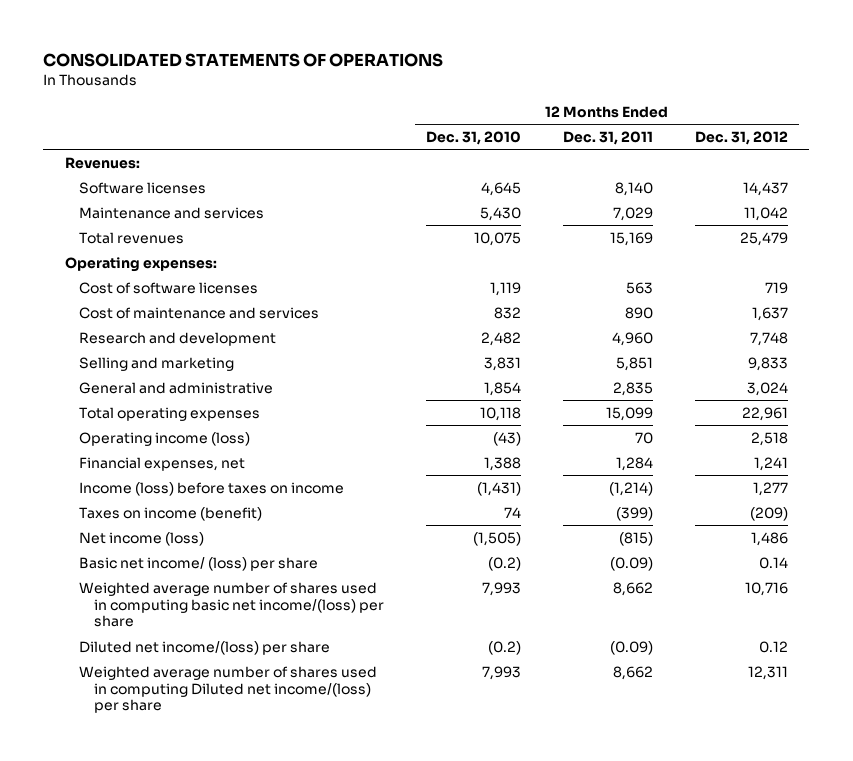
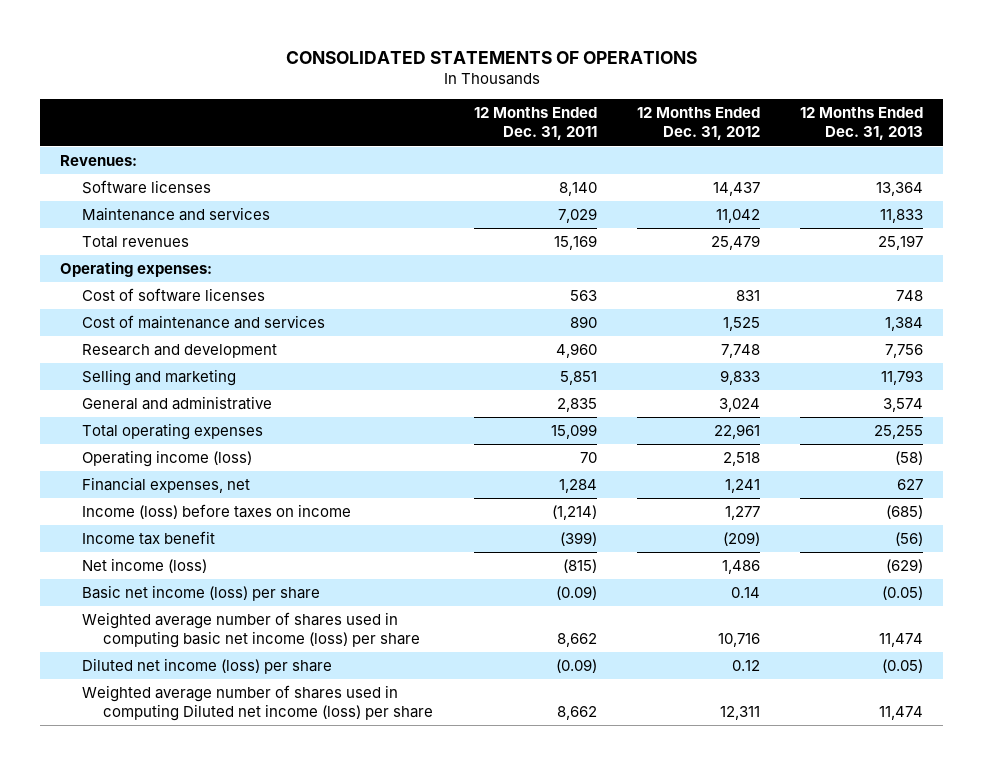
- | 12 Months Ended Dec. 31, 2010 | 12 Months Ended Dec. 31, 2011 | 12 Months Ended Dec. 31, 2012
+ | 12 Months Ended Dec. 31, 2011 | 12 Months Ended Dec. 31, 2012 | 12 Months Ended Dec. 31, 2013
- Cost of software licenses | 1,119 | 563 | 719
- Cost of maintenance and services | 832 | 890 | 1,637
+ Cost of software licenses | 563 | 831 | 748
+ Cost of maintenance and services | 890 | 1,525 | 1,384
- Taxes on income (benefit) | 74 | (399) | (209)
+ Income tax benefit | (399) | (209) | (56)
- Basic net income/ (loss) per share | (0.2) | (0.09) | 0.14
- Weighted average number of shares used in computing basic net income/(loss) per share | 7,993 | 8,662 | 10,716
- Diluted net income/(loss) per share | (0.2) | (0.09) | 0.12
- Weighted average number of shares used in computing Diluted net income/(loss) per share | 7,993 | 8,662 | 12,311
+ Basic net income (loss) per share | (0.09) | 0.14 | (0.05)
+ Weighted average number of shares used in computing basic net income (loss) per share | 8,662 | 10,716 | 11,474
+ Diluted net income (loss) per share | (0.09) | 0.12 | (0.05)
+ Weighted average number of shares used in computing Diluted net income (loss) per share | 8,662 | 12,311 | 11,474

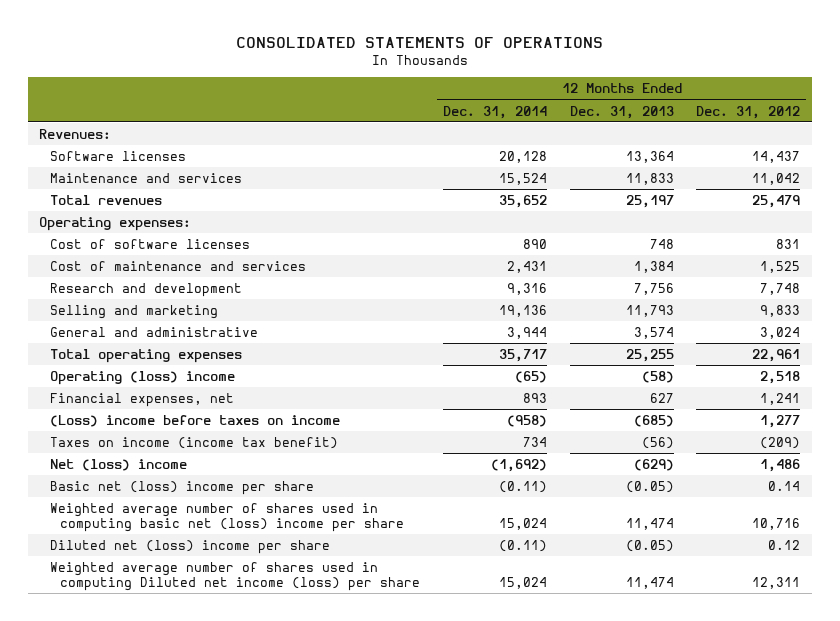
- | 12 Months Ended Dec. 31, 2011 | 12 Months Ended Dec. 31, 2012 | 12 Months Ended Dec. 31, 2013
+ | 12 Months Ended Dec. 31, 2014 | 12 Months Ended Dec. 31, 2013 | 12 Months Ended Dec. 31, 2012
- Operating income (loss) | 70 | 2,518 | (58)
+ Operating (loss) income | (65) | (58) | 2,518
- Income (loss) before taxes on income | (1,214) | 1,277 | (685)
- Income tax benefit | (399) | (209) | (56)
- Net income (loss) | (815) | 1,486 | (629)
- Basic net income (loss) per share | (0.09) | 0.14 | (0.05)
- Weighted average number of shares used in computing basic net income (loss) per share | 8,662 | 10,716 | 11,474
- Diluted net income (loss) per share | (0.09) | 0.12 | (0.05)
+ (Loss) income before taxes on income | (958) | (685) | 1,277
+ Taxes on income (income tax benefit) | 734 | (56) | (209)
+ Net (loss) income | (1,692) | (629) | 1,486
+ Basic net (loss) income per share | (0.11) | (0.05) | 0.14
+ Weighted average number of shares used in computing basic net (loss) income per share | 15,024 | 11,474 | 10,716
+ Diluted net (loss) income per share | (0.11) | (0.05) | 0.12

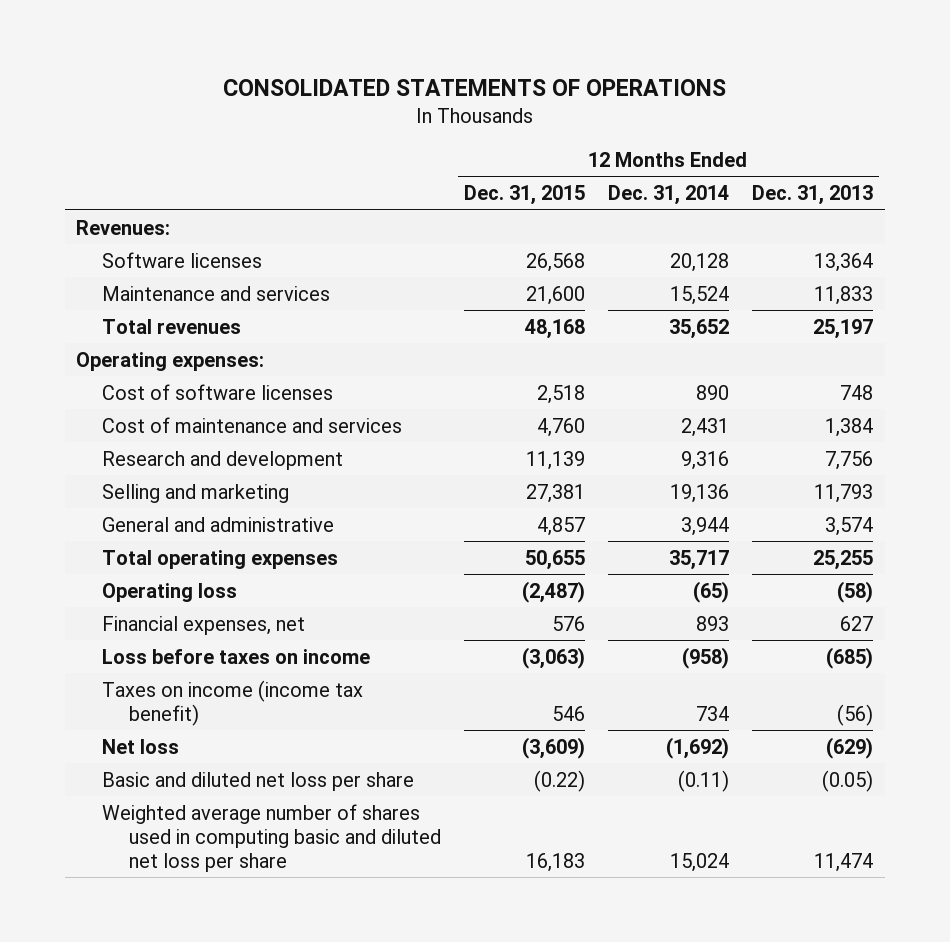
- | 12 Months Ended Dec. 31, 2014 | 12 Months Ended Dec. 31, 2013 | 12 Months Ended Dec. 31, 2012
+ | 12 Months Ended Dec. 31, 2015 | 12 Months Ended Dec. 31, 2014 | 12 Months Ended Dec. 31, 2013
- Operating (loss) income | (65) | (58) | 2,518
+ Operating loss | (2,487) | (65) | (58)
- (Loss) income before taxes on income | (958) | (685) | 1,277
+ Loss before taxes on income | (3,063) | (958) | (685)
- Net (loss) income | (1,692) | (629) | 1,486
- Basic net (loss) income per share | (0.11) | (0.05) | 0.14
- Weighted average number of shares used in computing basic net (loss) income per share | 15,024 | 11,474 | 10,716
- Diluted net (loss) income per share | (0.11) | (0.05) | 0.12
- Weighted average number of shares used in computing Diluted net income (loss) per share | 15,024 | 11,474 | 12,311
+ Net loss | (3,609) | (1,692) | (629)
+ Basic and diluted net loss per share | (0.22) | (0.11) | (0.05)
+ Weighted average number of shares used in computing basic and diluted net loss per share | 16,183 | 15,024 | 11,474

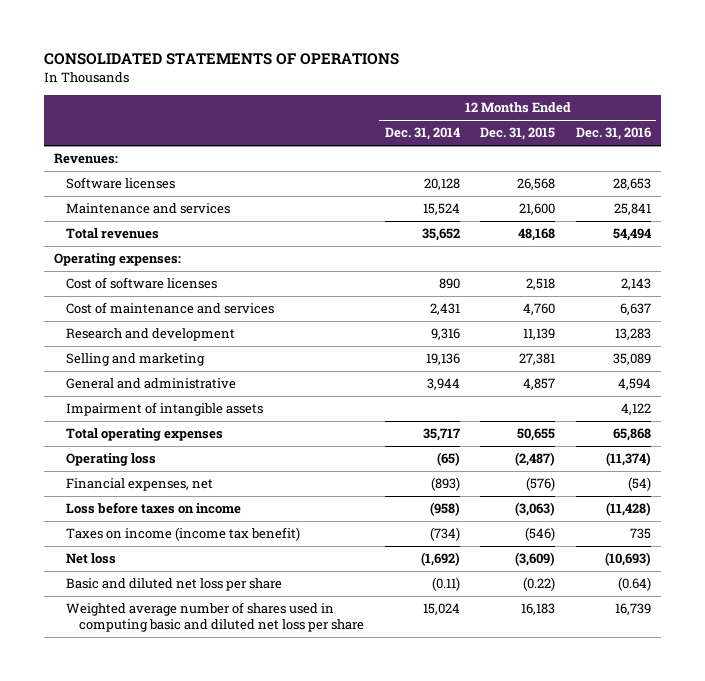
- | 12 Months Ended Dec. 31, 2015 | 12 Months Ended Dec. 31, 2014 | 12 Months Ended Dec. 31, 2013
+ | 12 Months Ended Dec. 31, 2014 | 12 Months Ended Dec. 31, 2015 | 12 Months Ended Dec. 31, 2016
+ Impairment of intangible assets | | | 4,122
- Financial expenses, net | 576 | 893 | 627
+ Financial expenses, net | (893) | (576) | (54)
- Taxes on income (income tax benefit) | 546 | 734 | (56)
+ Taxes on income (income tax benefit) | (734) | (546) | 735

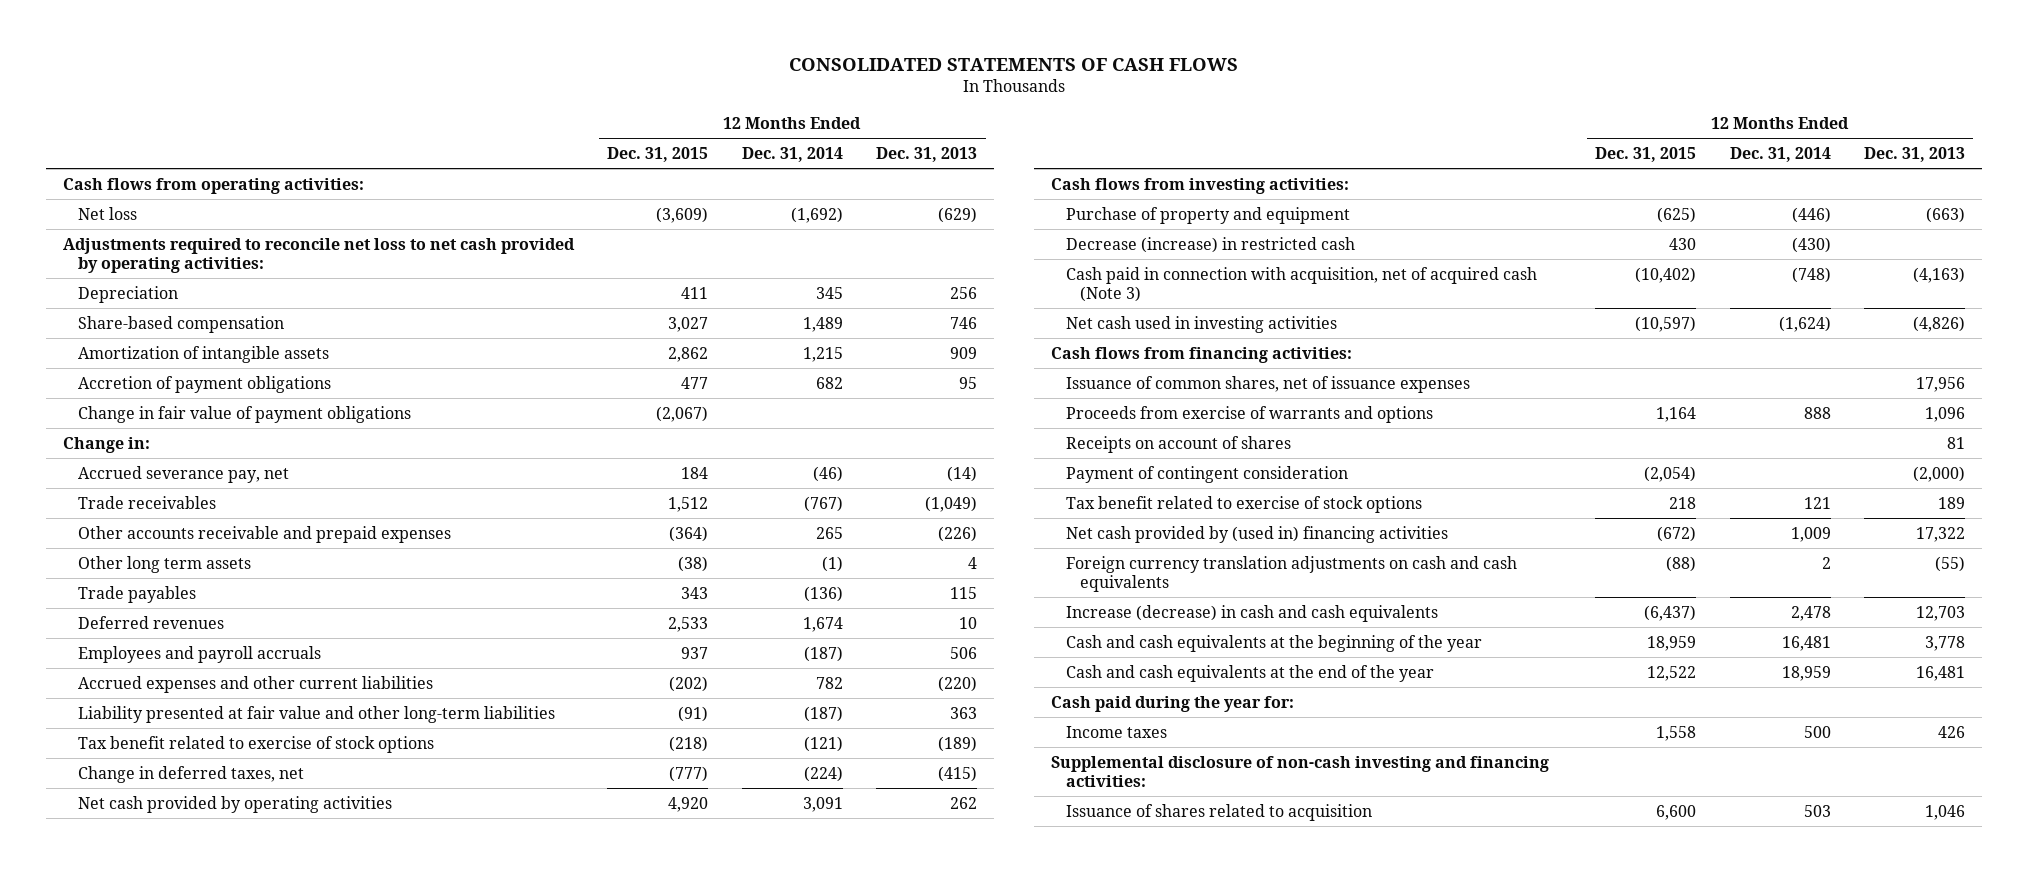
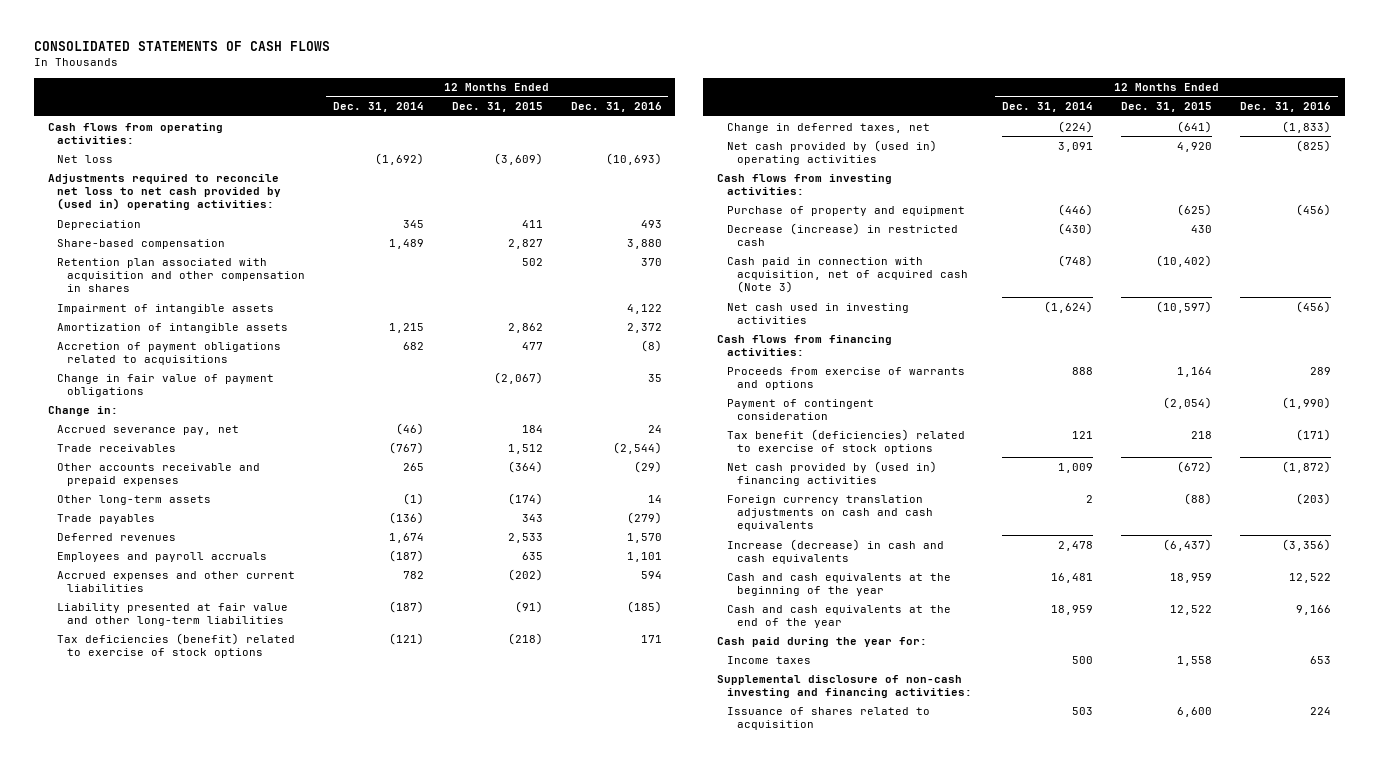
- | 12 Months Ended Dec. 31, 2015 | 12 Months Ended Dec. 31, 2014 | 12 Months Ended Dec. 31, 2013
+ | 12 Months Ended Dec. 31, 2014 | 12 Months Ended Dec. 31, 2015 | 12 Months Ended Dec. 31, 2016
- Adjustments required to reconcile net loss to net cash provided by operating activities:
+ Adjustments required to reconcile net loss to net cash provided by (used in) operating activities:
- Share-based compensation | 3,027 | 1,489 | 746
+ Share-based compensation | 1,489 | 2,827 | 3,880
+ Retention plan associated with acquisition and other compensation in shares | | 502 | 370
+ Impairment of intangible assets | | | 4,122
- Accretion of payment obligations | 477 | 682 | 95
+ Accretion of payment obligations related to acquisitions | 682 | 477 | (8)
- Other long term assets | (38) | (1) | 4
+ Other long-term assets | (1) | (174) | 14
- Employees and payroll accruals | 937 | (187) | 506
+ Employees and payroll accruals | (187) | 635 | 1,101
- Tax benefit related to exercise of stock options | (218) | (121) | (189)
- Change in deferred taxes, net | (777) | (224) | (415)
- Net cash provided by operating activities | 4,920 | 3,091 | 262
+ Tax deficiencies (benefit) related to exercise of stock options | (121) | (218) | 171
+ Change in deferred taxes, net | (224) | (641) | (1,833)
+ Net cash provided by (used in) operating activities | 3,091 | 4,920 | (825)
- Issuance of common shares, net of issuance expenses | | | 17,956
- Receipts on account of shares | | | 81
- Tax benefit related to exercise of stock options | 218 | 121 | 189
+ Tax benefit (deficiencies) related to exercise of stock options | 121 | 218 | (171)

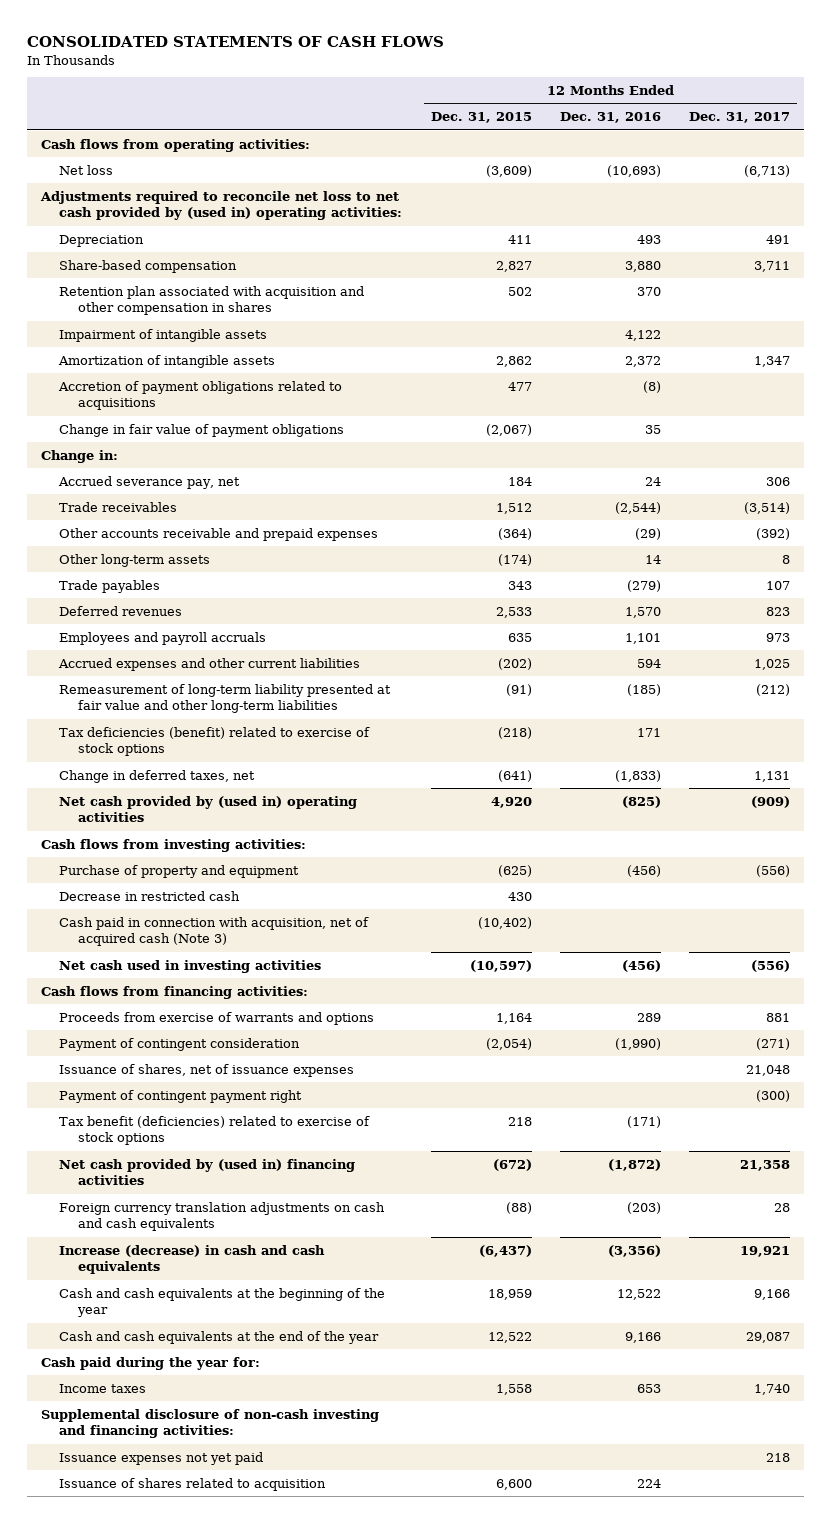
- | 12 Months Ended Dec. 31, 2014 | 12 Months Ended Dec. 31, 2015 | 12 Months Ended Dec. 31, 2016
+ | 12 Months Ended Dec. 31, 2015 | 12 Months Ended Dec. 31, 2016 | 12 Months Ended Dec. 31, 2017
- Liability presented at fair value and other long-term liabilities | (187) | (91) | (185)
+ Remeasurement of long-term liability presented at fair value and other long-term liabilities | (91) | (185) | (212)
- Decrease (increase) in restricted cash | (430) | 430 |
+ Decrease in restricted cash | 430 | |
+ Issuance of shares, net of issuance expenses | | | 21,048
+ Payment of contingent payment right | | | (300)
+ Issuance expenses not yet paid | | | 218

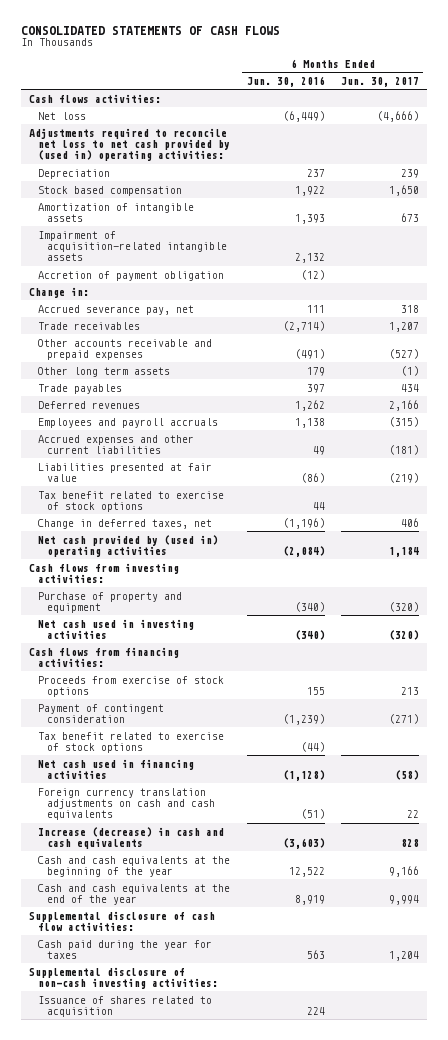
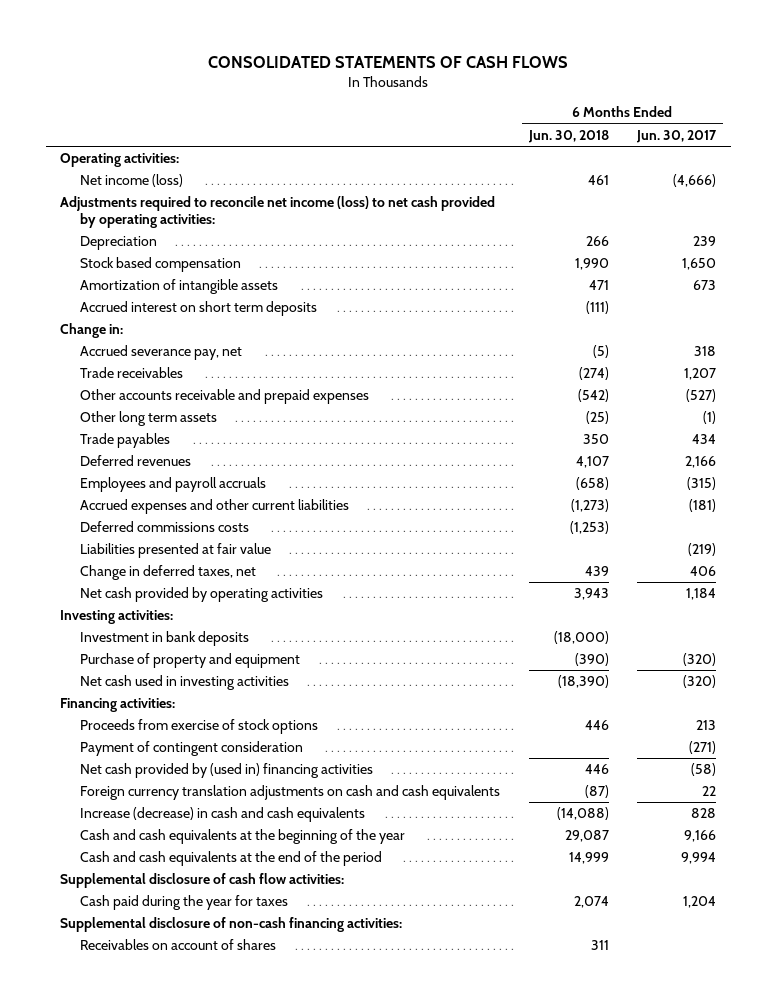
- | 6 Months Ended Jun. 30, 2016 | 6 Months Ended Jun. 30, 2017
+ | 6 Months Ended Jun. 30, 2018 | 6 Months Ended Jun. 30, 2017
- Cash flows activities:
- Net loss | (6,449) | (4,666)
- Adjustments required to reconcile net loss to net cash provided by (used in) operating activities:
+ Operating activities:
+ Net income (loss) | 461 | (4,666)
+ Adjustments required to reconcile net income (loss) to net cash provided by operating activities:
- Impairment of acquisition-related intangible assets | 2,132 |
- Accretion of payment obligation | (12) |
+ Accrued interest on short term deposits | (111) |
+ Deferred commissions costs | (1,253) |
- Tax benefit related to exercise of stock options | 44 |
- Net cash provided by (used in) operating activities | (2,084) | 1,184
- Cash flows from investing activities:
+ Net cash provided by operating activities | 3,943 | 1,184
+ Investing activities:
+ Investment in bank deposits | (18,000) |
- Cash flows from financing activities:
+ Financing activities:
- Tax benefit related to exercise of stock options | (44) |
- Net cash used in financing activities | (1,128) | (58)
+ Net cash provided by (used in) financing activities | 446 | (58)
- Cash and cash equivalents at the end of the year | 8,919 | 9,994
+ Cash and cash equivalents at the end of the period | 14,999 | 9,994
- Supplemental disclosure of non-cash investing activities:
- Issuance of shares related to acquisition | 224 |
+ Supplemental disclosure of non-cash financing activities:
+ Receivables on account of shares | 311 |

